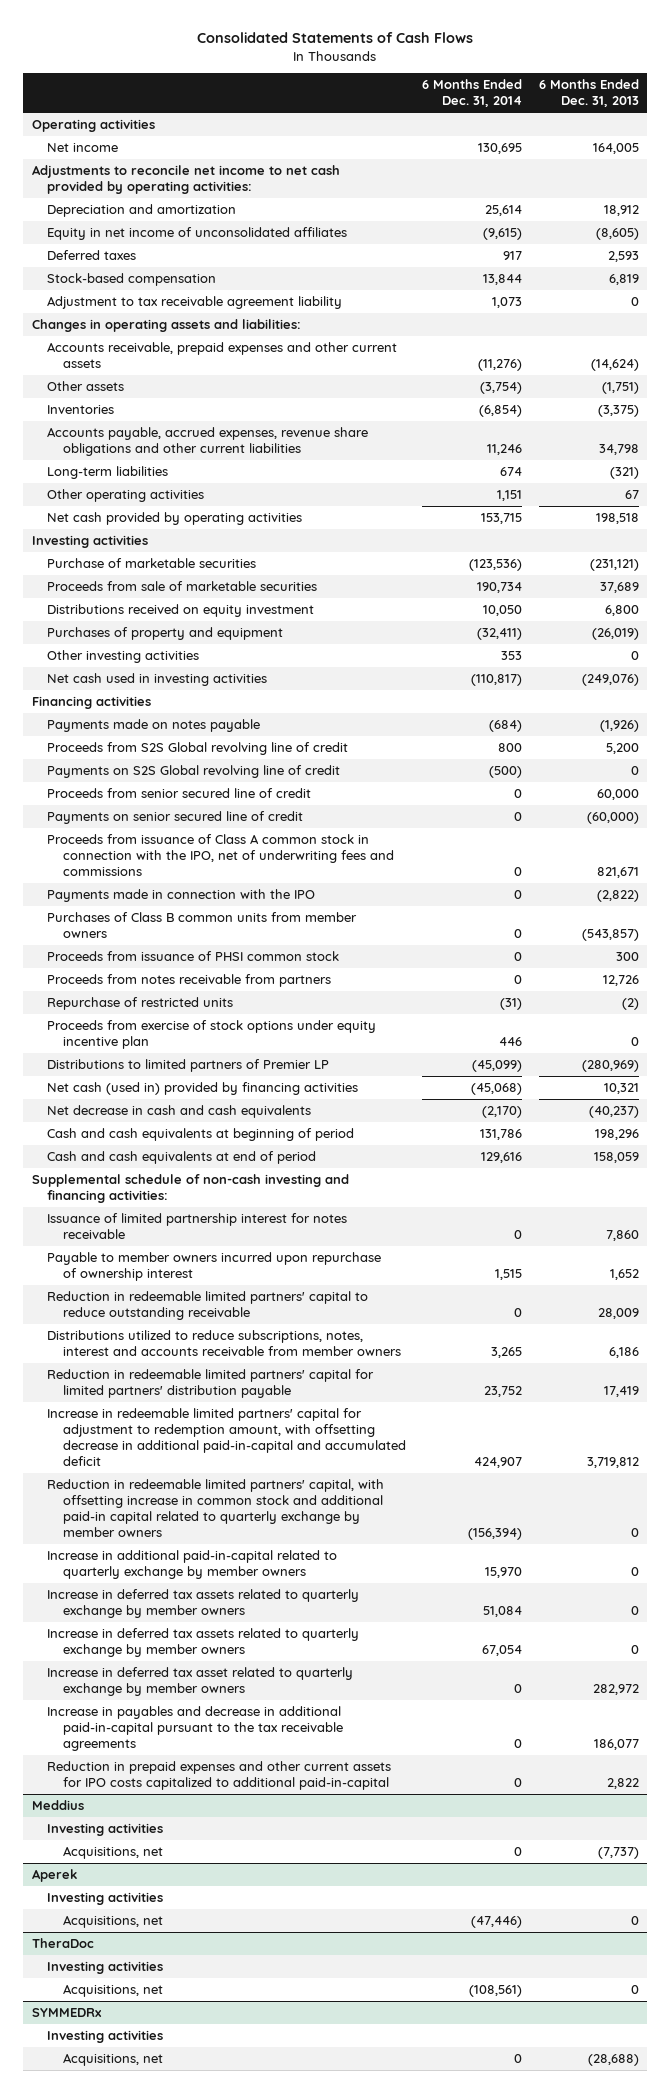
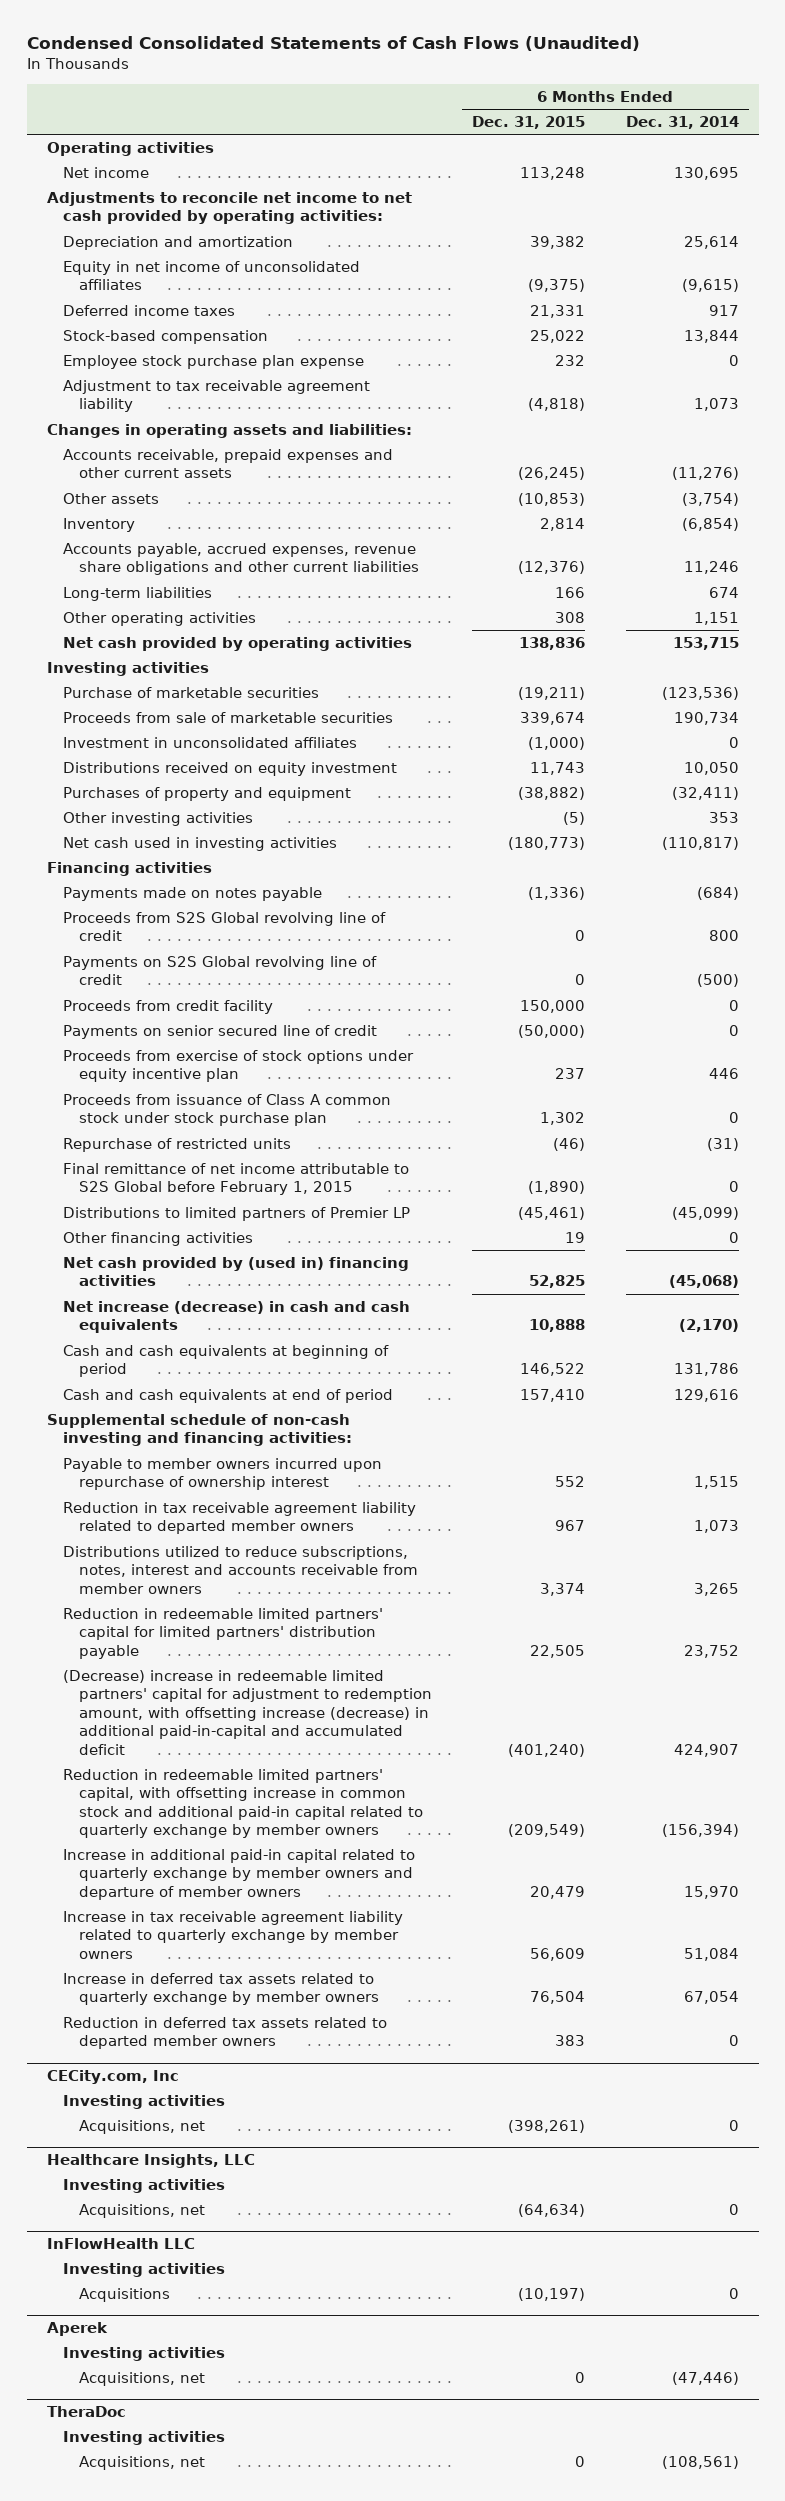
- Consolidated Statements of Cash Flows
+ Condensed Consolidated Statements of Cash Flows (Unaudited)
- | 6 Months Ended Dec. 31, 2014 | 6 Months Ended Dec. 31, 2013
+ | 6 Months Ended Dec. 31, 2015 | 6 Months Ended Dec. 31, 2014
- Deferred taxes | 917 | 2,593
+ Deferred income taxes | 21,331 | 917
+ Employee stock purchase plan expense | 232 | 0
- Inventories | (6,854) | (3,375)
+ Inventory | 2,814 | (6,854)
+ Investment in unconsolidated affiliates | (1,000) | 0
- Proceeds from senior secured line of credit | 0 | 60,000
+ Proceeds from credit facility | 150,000 | 0
- Proceeds from issuance of Class A common stock in connection with the IPO, net of underwriting fees and commissions | 0 | 821,671
- Payments made in connection with the IPO | 0 | (2,822)
- Purchases of Class B common units from member owners | 0 | (543,857)
- Proceeds from issuance of PHSI common stock | 0 | 300
- Proceeds from notes receivable from partners | 0 | 12,726
+ Proceeds from issuance of Class A common stock under stock purchase plan | 1,302 | 0
moved down: Repurchase of restricted units | (46) | (31)
+ Final remittance of net income attributable to S2S Global before February 1, 2015 | (1,890) | 0
- Net cash (used in) provided by financing activities | (45,068) | 10,321
- Net decrease in cash and cash equivalents | (2,170) | (40,237)
+ Other financing activities | 19 | 0
+ Net cash provided by (used in) financing activities | 52,825 | (45,068)
+ Net increase (decrease) in cash and cash equivalents | 10,888 | (2,170)
- Issuance of limited partnership interest for notes receivable | 0 | 7,860
- Reduction in redeemable limited partners' capital to reduce outstanding receivable | 0 | 28,009
+ Reduction in tax receivable agreement liability related to departed member owners | 967 | 1,073
- Increase in redeemable limited partners' capital for adjustment to redemption amount, with offsetting decrease in additional paid-in-capital and accumulated deficit | 424,907 | 3,719,812
+ (Decrease) increase in redeemable limited partners' capital for adjustment to redemption amount, with offsetting increase (decrease) in additional paid-in-capital and accumulated deficit | (401,240) | 424,907
- Increase in additional paid-in-capital related to quarterly exchange by member owners | 15,970 | 0
- Increase in deferred tax assets related to quarterly exchange by member owners | 51,084 | 0
+ Increase in additional paid-in capital related to quarterly exchange by member owners and departure of member owners | 20,479 | 15,970
+ Increase in tax receivable agreement liability related to quarterly exchange by member owners | 56,609 | 51,084
- Increase in deferred tax asset related to quarterly exchange by member owners | 0 | 282,972
- Increase in payables and decrease in additional paid-in-capital pursuant to the tax receivable agreements | 0 | 186,077
- Reduction in prepaid expenses and other current assets for IPO costs capitalized to additional paid-in-capital | 0 | 2,822
- Meddius
+ Reduction in deferred tax assets related to departed member owners | 383 | 0
+ CECity.com, Inc
+ Healthcare Insights, LLC
+ Investing activities
+ Acquisitions, net | (64,634) | 0
+ InFlowHealth LLC
+ Investing activities
+ Acquisitions | (10,197) | 0
- SYMMEDRx
- Investing activities
- Acquisitions, net | 0 | (28,688)

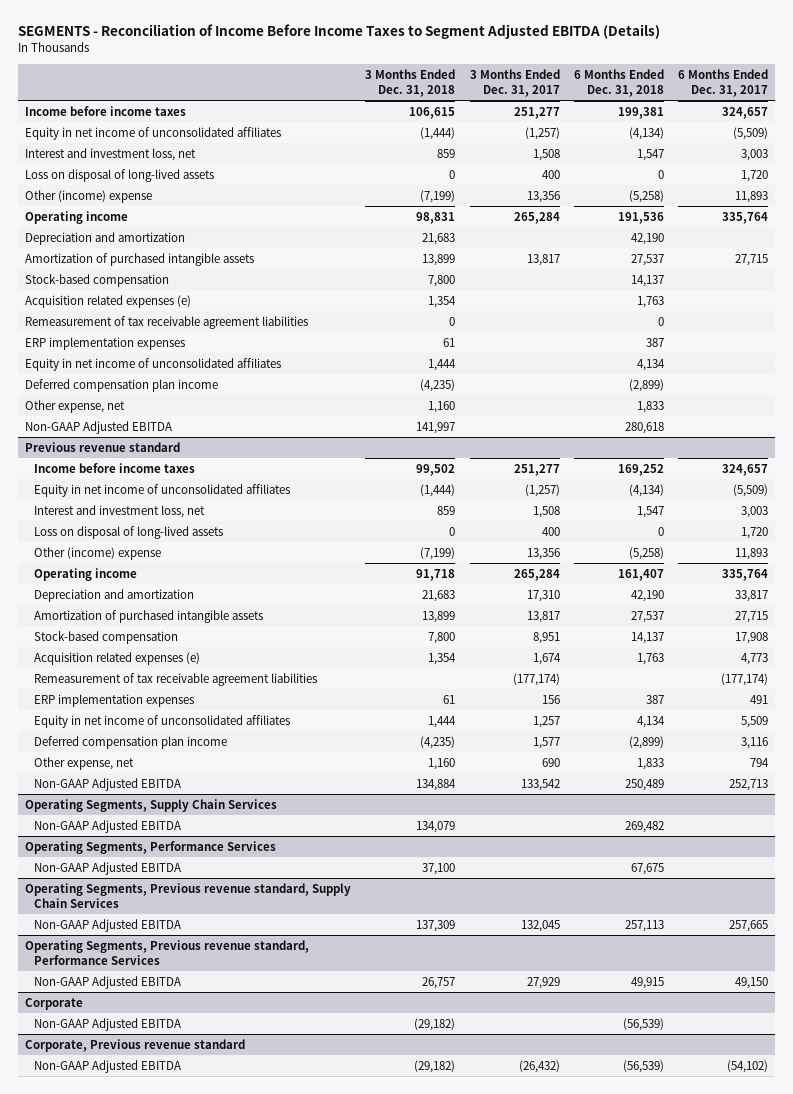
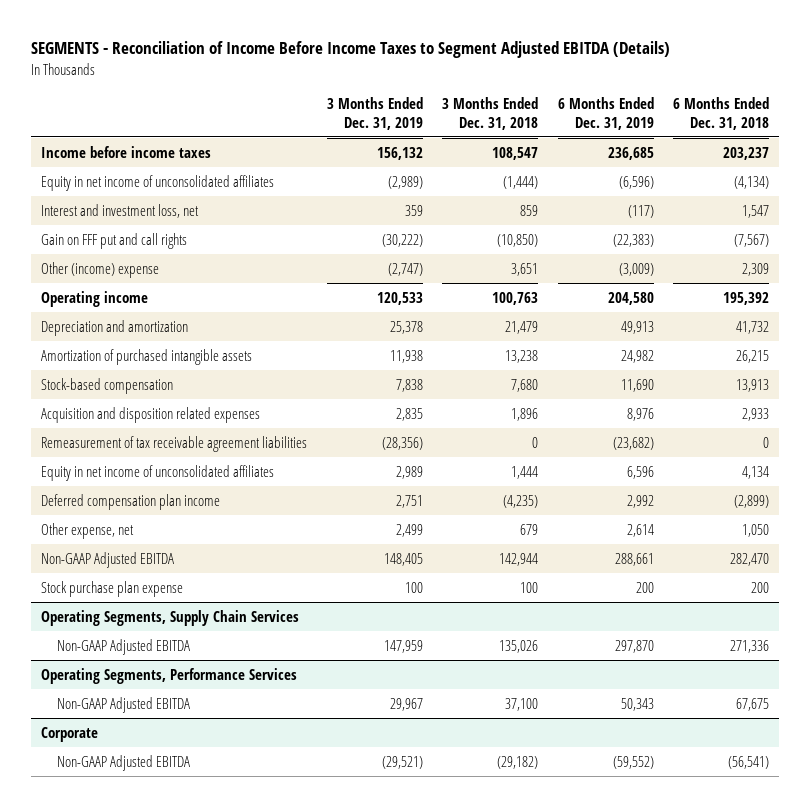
- | 3 Months Ended Dec. 31, 2018 | 3 Months Ended Dec. 31, 2017 | 6 Months Ended Dec. 31, 2018 | 6 Months Ended Dec. 31, 2017
+ | 3 Months Ended Dec. 31, 2019 | 3 Months Ended Dec. 31, 2018 | 6 Months Ended Dec. 31, 2019 | 6 Months Ended Dec. 31, 2018
- Income before income taxes | 106,615 | 251,277 | 199,381 | 324,657
+ Income before income taxes | 156,132 | 108,547 | 236,685 | 203,237
- Loss on disposal of long-lived assets | 0 | 400 | 0 | 1,720
- Other (income) expense | (7,199) | 13,356 | (5,258) | 11,893
- Operating income | 98,831 | 265,284 | 191,536 | 335,764
- Depreciation and amortization | 21,683 | | 42,190 |
- Amortization of purchased intangible assets | 13,899 | 13,817 | 27,537 | 27,715
- Stock-based compensation | 7,800 | | 14,137 |
- Acquisition related expenses (e) | 1,354 | | 1,763 |
+ Gain on FFF put and call rights | (30,222) | (10,850) | (22,383) | (7,567)
+ Other (income) expense | (2,747) | 3,651 | (3,009) | 2,309
+ Operating income | 120,533 | 100,763 | 204,580 | 195,392
+ Depreciation and amortization | 25,378 | 21,479 | 49,913 | 41,732
+ Amortization of purchased intangible assets | 11,938 | 13,238 | 24,982 | 26,215
+ Stock-based compensation | 7,838 | 7,680 | 11,690 | 13,913
+ Acquisition and disposition related expenses | 2,835 | 1,896 | 8,976 | 2,933
- ERP implementation expenses | 61 | | 387 |
- Other expense, net | 1,160 | | 1,833 |
- Non-GAAP Adjusted EBITDA | 141,997 | | 280,618 |
- Previous revenue standard
- Income before income taxes | 99,502 | 251,277 | 169,252 | 324,657
- Equity in net income of unconsolidated affiliates | (1,444) | (1,257) | (4,134) | (5,509)
- Interest and investment loss, net | 859 | 1,508 | 1,547 | 3,003
- Loss on disposal of long-lived assets | 0 | 400 | 0 | 1,720
- Other (income) expense | (7,199) | 13,356 | (5,258) | 11,893
- Operating income | 91,718 | 265,284 | 161,407 | 335,764
- Depreciation and amortization | 21,683 | 17,310 | 42,190 | 33,817
- Amortization of purchased intangible assets | 13,899 | 13,817 | 27,537 | 27,715
- Stock-based compensation | 7,800 | 8,951 | 14,137 | 17,908
- Acquisition related expenses (e) | 1,354 | 1,674 | 1,763 | 4,773
- Remeasurement of tax receivable agreement liabilities | | (177,174) | | (177,174)
- ERP implementation expenses | 61 | 156 | 387 | 491
- Equity in net income of unconsolidated affiliates | 1,444 | 1,257 | 4,134 | 5,509
- Deferred compensation plan income | (4,235) | 1,577 | (2,899) | 3,116
- Other expense, net | 1,160 | 690 | 1,833 | 794
- Non-GAAP Adjusted EBITDA | 134,884 | 133,542 | 250,489 | 252,713
+ Other expense, net | 2,499 | 679 | 2,614 | 1,050
+ Non-GAAP Adjusted EBITDA | 148,405 | 142,944 | 288,661 | 282,470
+ Stock purchase plan expense | 100 | 100 | 200 | 200
@ Operating Segments, Supply Chain Services
- Non-GAAP Adjusted EBITDA | 134,079 | | 269,482 |
+ Non-GAAP Adjusted EBITDA | 147,959 | 135,026 | 297,870 | 271,336
- Operating Segments, Previous revenue standard, Supply Chain Services
- Non-GAAP Adjusted EBITDA | 137,309 | 132,045 | 257,113 | 257,665
- Operating Segments, Previous revenue standard, Performance Services
- Non-GAAP Adjusted EBITDA | 26,757 | 27,929 | 49,915 | 49,150
@ Corporate
- Non-GAAP Adjusted EBITDA | (29,182) | | (56,539) |
- Corporate, Previous revenue standard
- Non-GAAP Adjusted EBITDA | (29,182) | (26,432) | (56,539) | (54,102)
@ Corporate
+ Non-GAAP Adjusted EBITDA | (29,521) | (29,182) | (59,552) | (56,541)

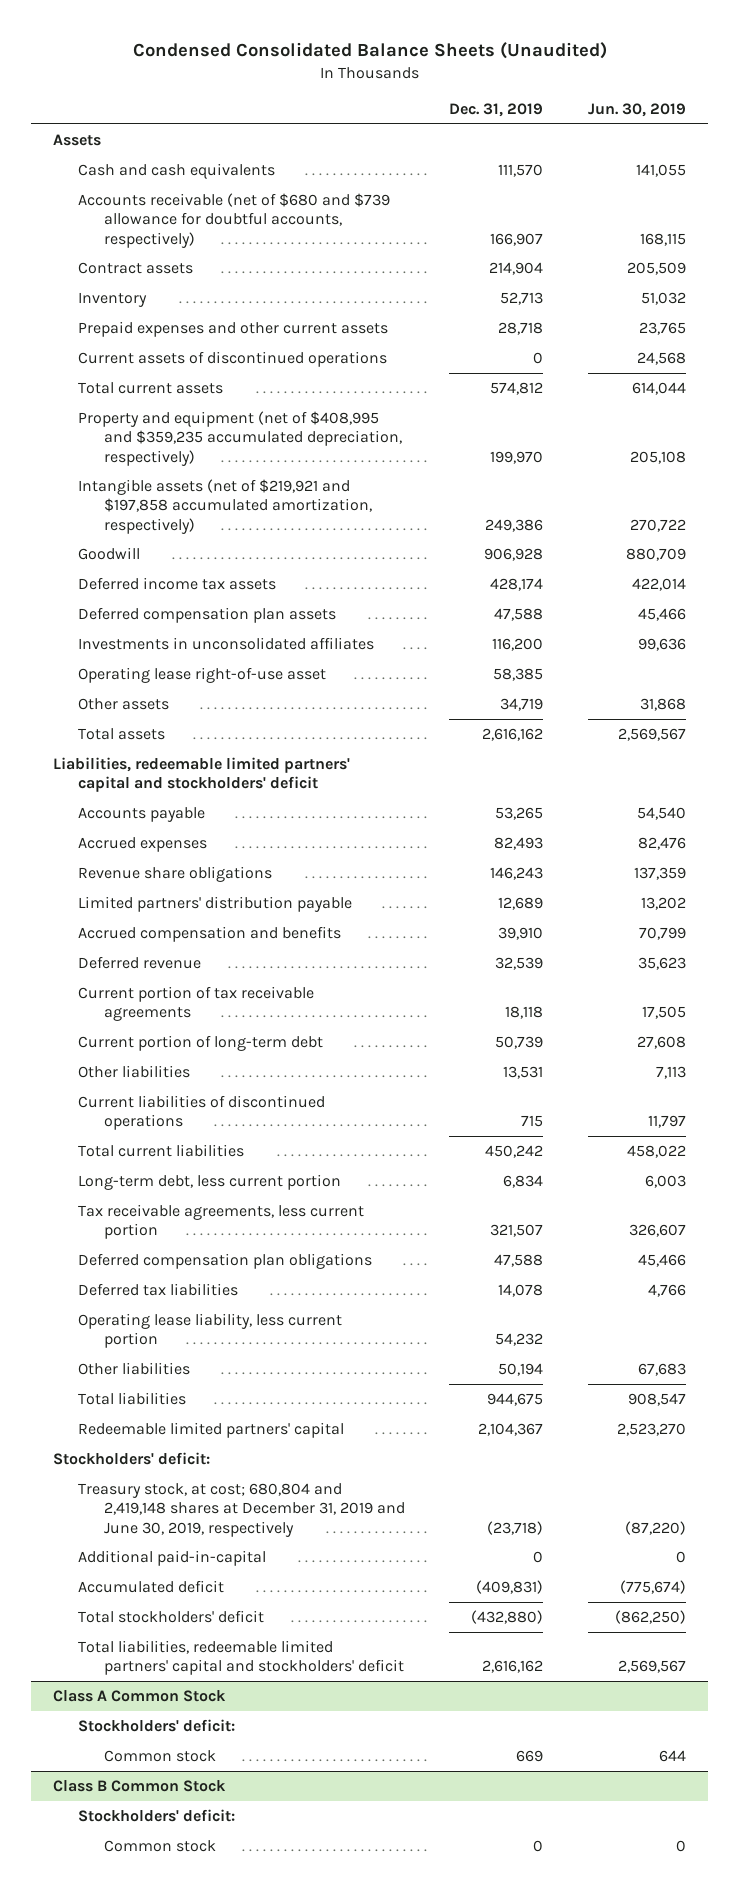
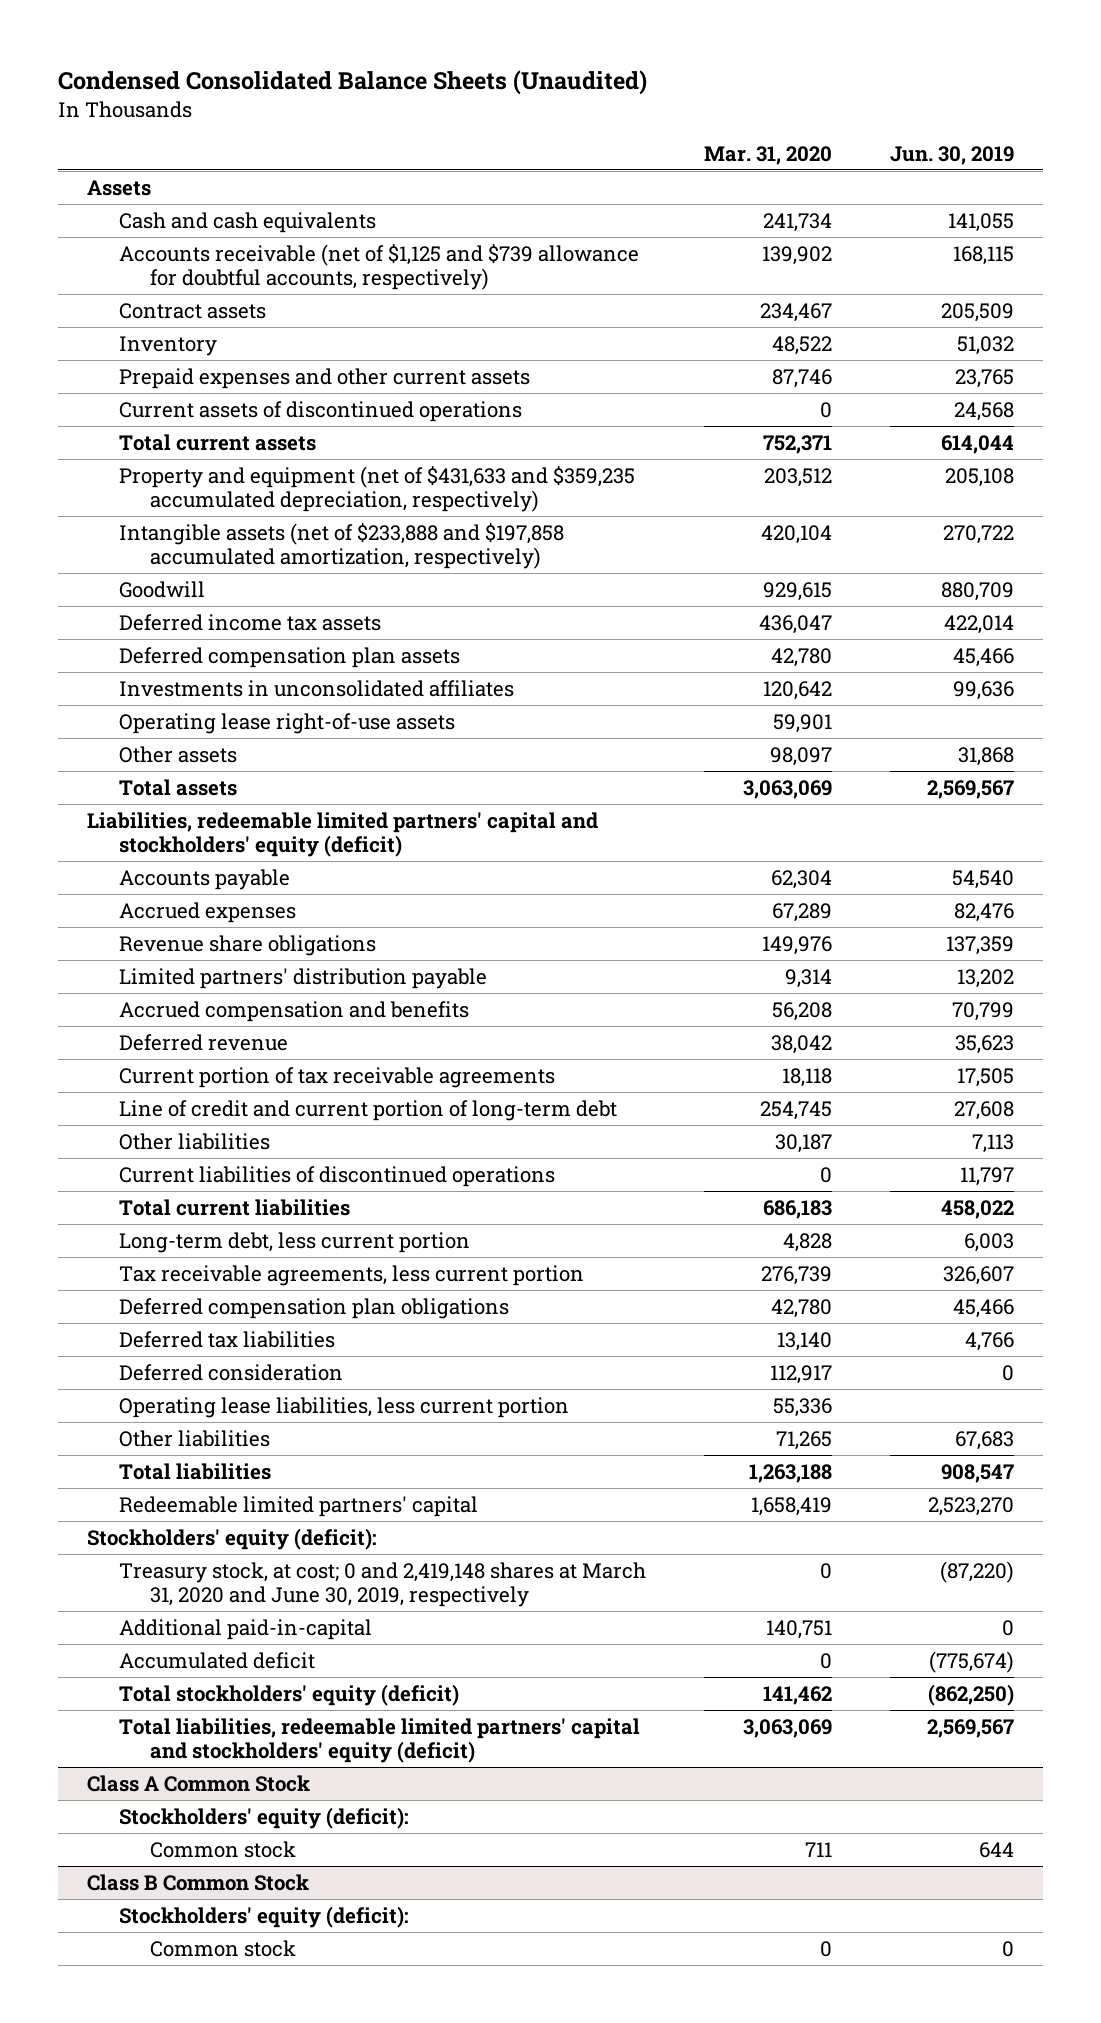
- | Dec. 31, 2019 | Jun. 30, 2019
+ | Mar. 31, 2020 | Jun. 30, 2019
- Accounts receivable (net of $680 and $739 allowance for doubtful accounts, respectively) | 166,907 | 168,115
+ Accounts receivable (net of $1,125 and $739 allowance for doubtful accounts, respectively) | 139,902 | 168,115
- Property and equipment (net of $408,995 and $359,235 accumulated depreciation, respectively) | 199,970 | 205,108
- Intangible assets (net of $219,921 and $197,858 accumulated amortization, respectively) | 249,386 | 270,722
+ Property and equipment (net of $431,633 and $359,235 accumulated depreciation, respectively) | 203,512 | 205,108
+ Intangible assets (net of $233,888 and $197,858 accumulated amortization, respectively) | 420,104 | 270,722
- Operating lease right-of-use asset | 58,385 |
+ Operating lease right-of-use assets | 59,901 |
- Liabilities, redeemable limited partners' capital and stockholders' deficit
+ Liabilities, redeemable limited partners' capital and stockholders' equity (deficit)
- Current portion of long-term debt | 50,739 | 27,608
+ Line of credit and current portion of long-term debt | 254,745 | 27,608
- Operating lease liability, less current portion | 54,232 |
+ Deferred consideration | 112,917 | 0
+ Operating lease liabilities, less current portion | 55,336 |
- Stockholders' deficit:
- Treasury stock, at cost; 680,804 and 2,419,148 shares at December 31, 2019 and June 30, 2019, respectively | (23,718) | (87,220)
+ Stockholders' equity (deficit):
+ Treasury stock, at cost; 0 and 2,419,148 shares at March 31, 2020 and June 30, 2019, respectively | 0 | (87,220)
- Total stockholders' deficit | (432,880) | (862,250)
- Total liabilities, redeemable limited partners' capital and stockholders' deficit | 2,616,162 | 2,569,567
+ Total stockholders' equity (deficit) | 141,462 | (862,250)
+ Total liabilities, redeemable limited partners' capital and stockholders' equity (deficit) | 3,063,069 | 2,569,567
@ Class A Common Stock
- Stockholders' deficit:
+ Stockholders' equity (deficit):
@ Class B Common Stock
- Stockholders' deficit:
+ Stockholders' equity (deficit):

